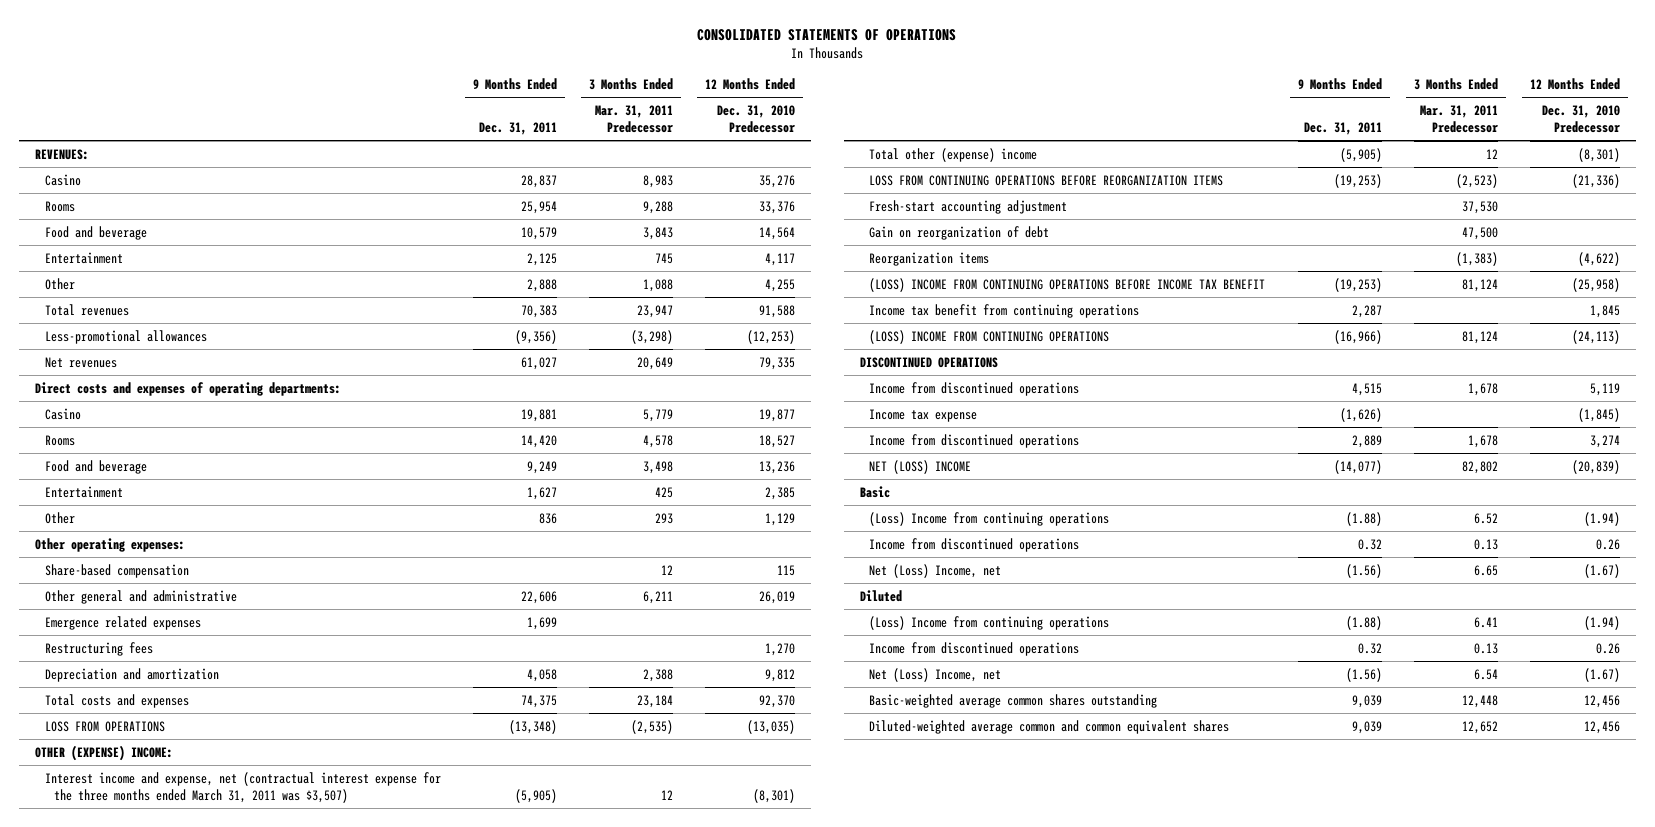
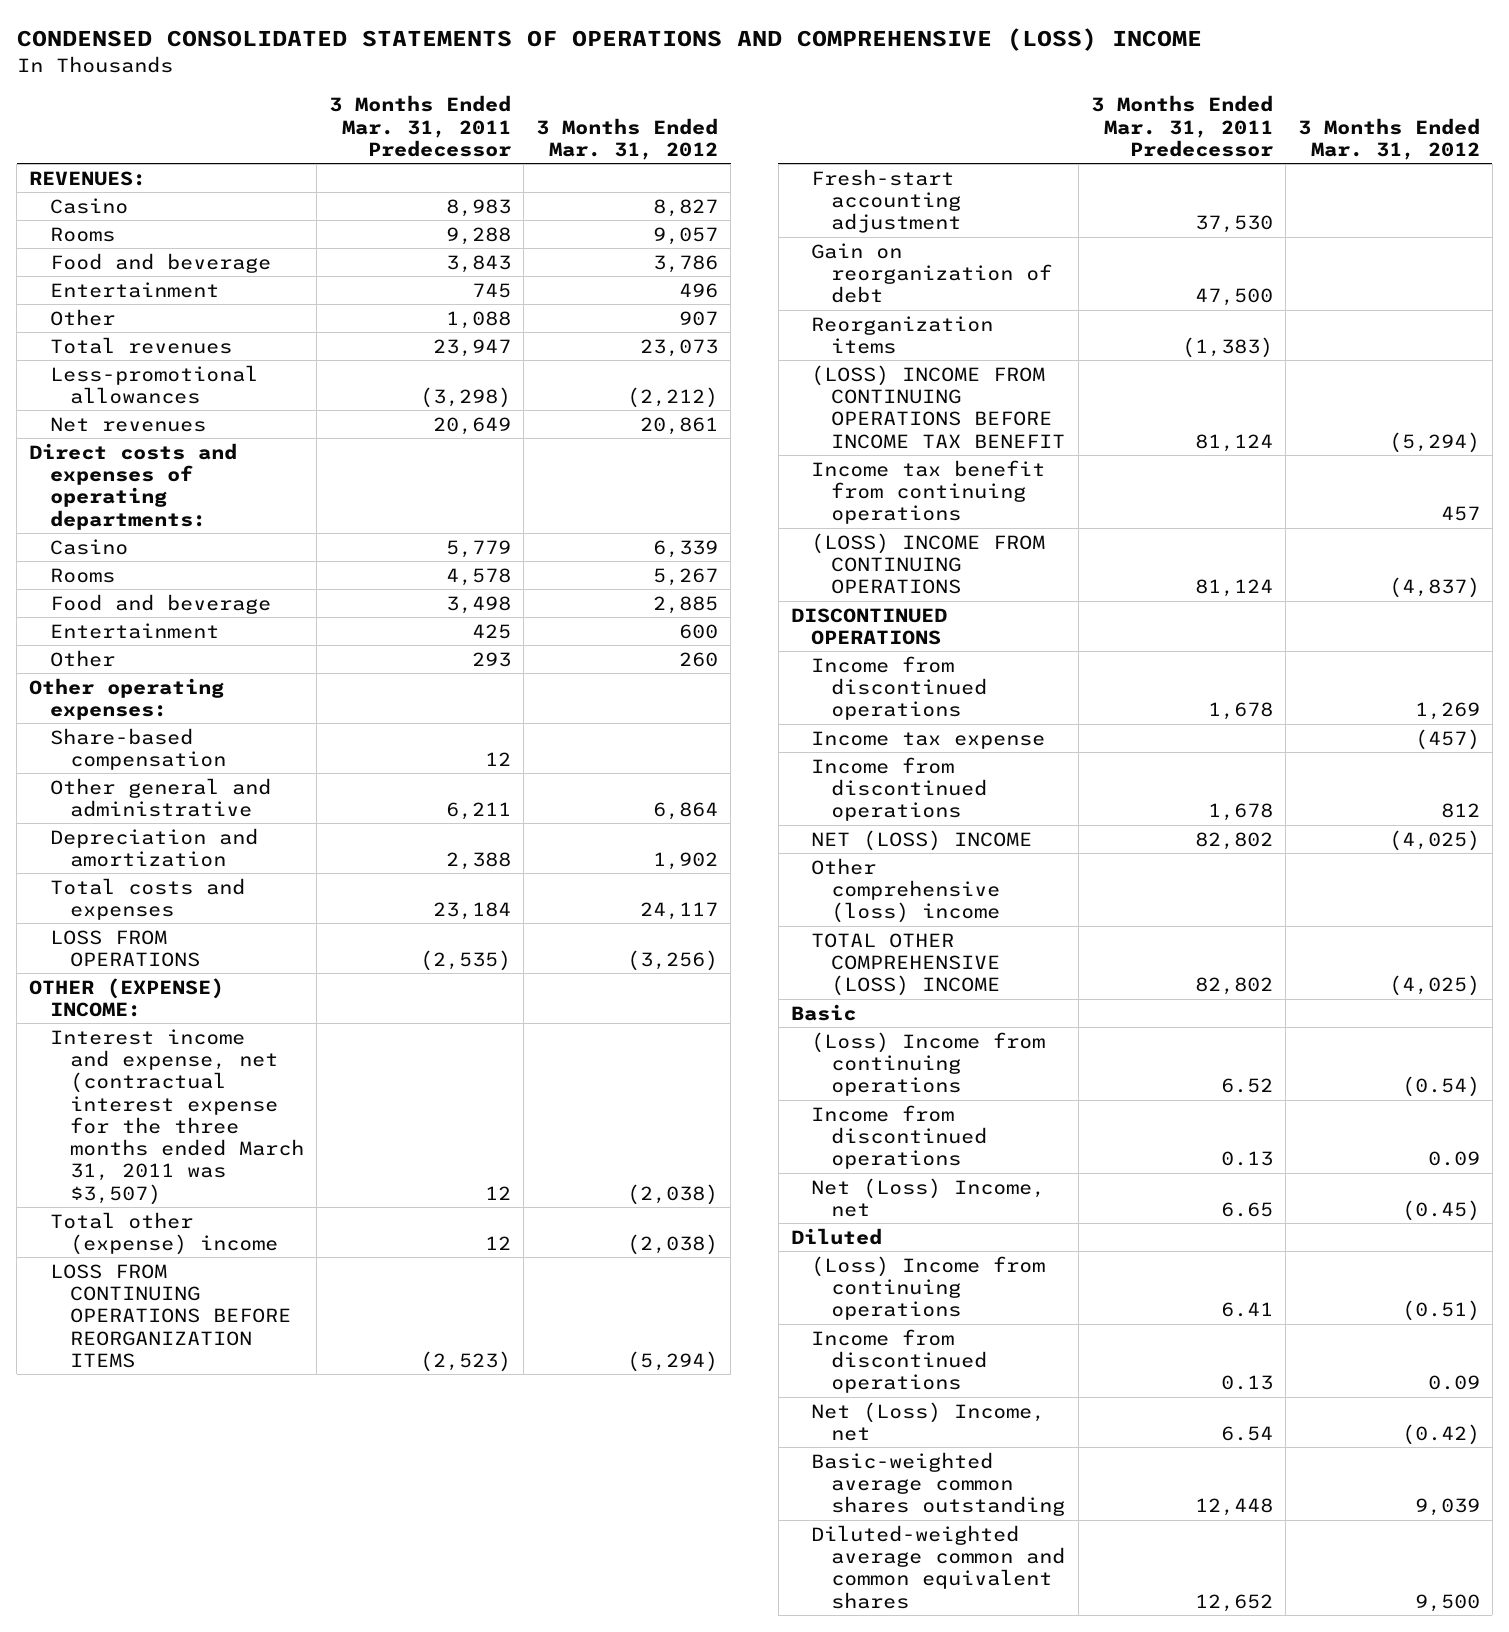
- CONSOLIDATED STATEMENTS OF OPERATIONS
+ CONDENSED CONSOLIDATED STATEMENTS OF OPERATIONS AND COMPREHENSIVE (LOSS) INCOME
- | 9 Months Ended Dec. 31, 2011 | 3 Months Ended Mar. 31, 2011 Predecessor | 12 Months Ended Dec. 31, 2010 Predecessor
+ | 3 Months Ended Mar. 31, 2011 Predecessor | 3 Months Ended Mar. 31, 2012
- Emergence related expenses | 1,699 | |
- Restructuring fees | | | 1,270
+ Other comprehensive (loss) income
+ TOTAL OTHER COMPREHENSIVE (LOSS) INCOME | 82,802 | (4,025)

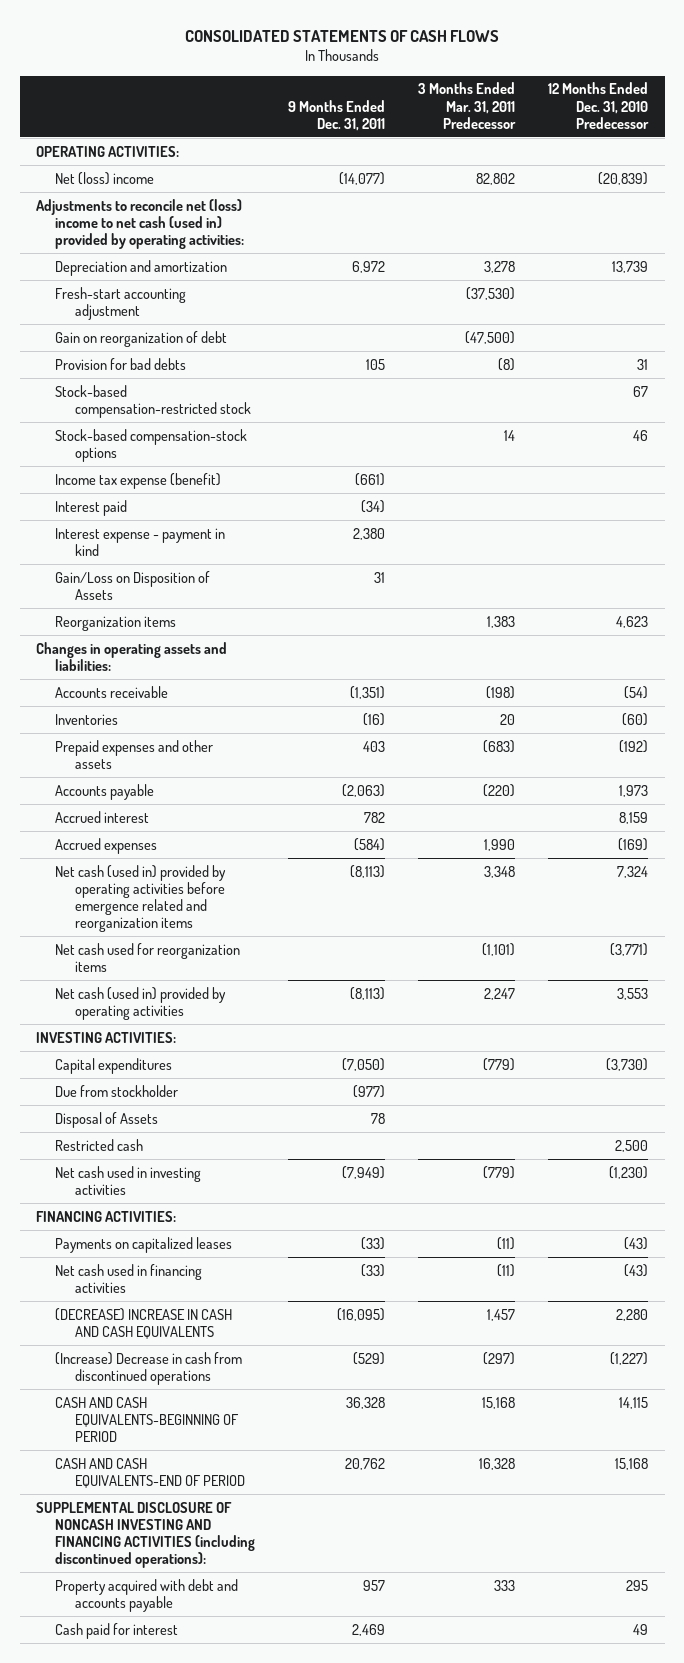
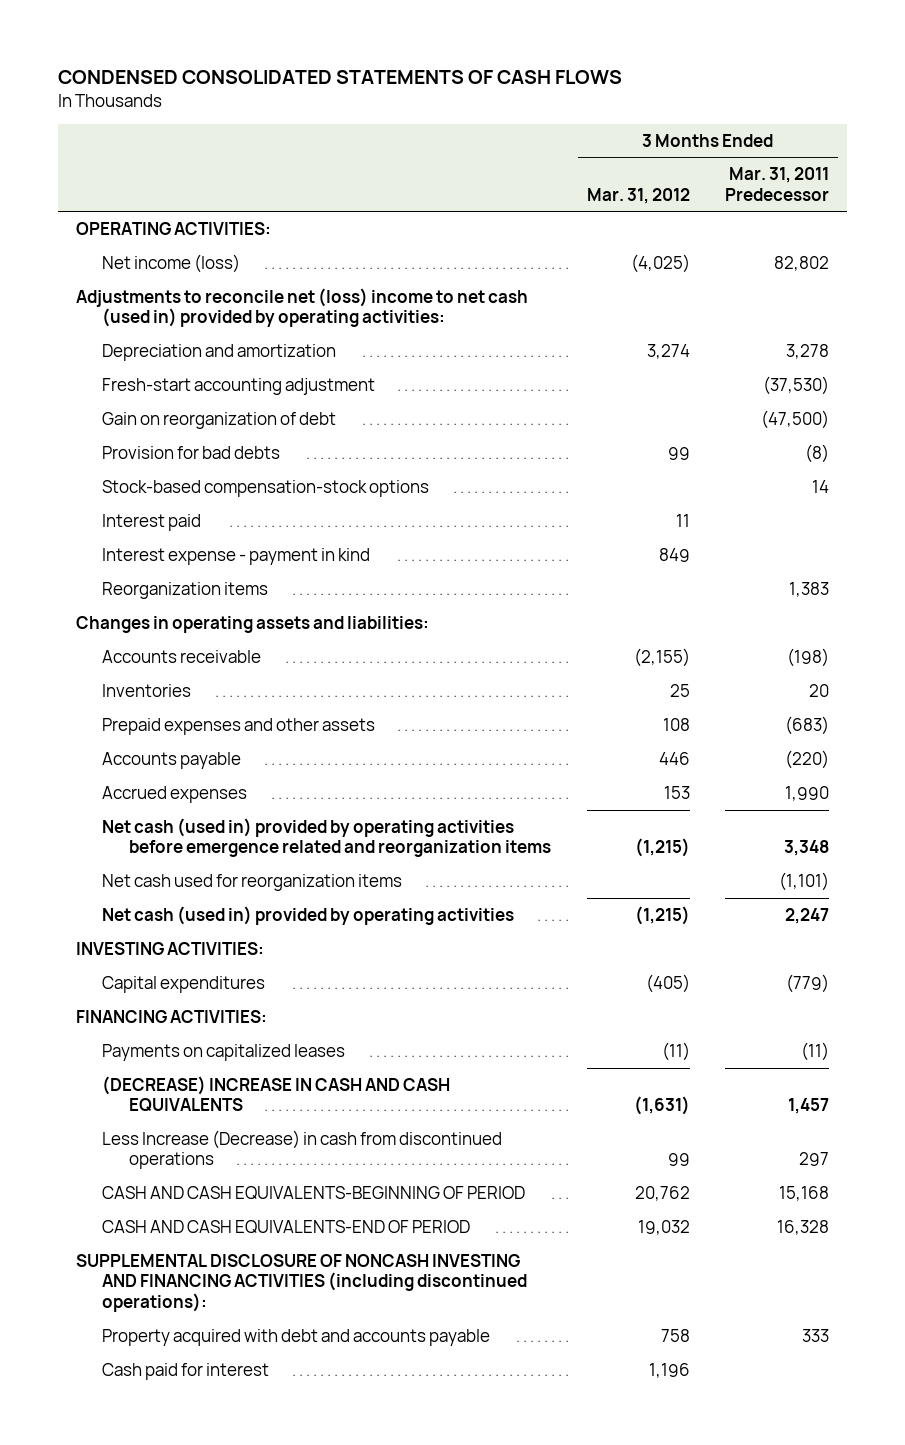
- CONSOLIDATED STATEMENTS OF CASH FLOWS
+ CONDENSED CONSOLIDATED STATEMENTS OF CASH FLOWS
- | 9 Months Ended Dec. 31, 2011 | 3 Months Ended Mar. 31, 2011 Predecessor | 12 Months Ended Dec. 31, 2010 Predecessor
+ | 3 Months Ended Mar. 31, 2012 | 3 Months Ended Mar. 31, 2011 Predecessor
- Net (loss) income | (14,077) | 82,802 | (20,839)
+ Net income (loss) | (4,025) | 82,802
- Stock-based compensation-restricted stock | | | 67
- Income tax expense (benefit) | (661) | |
- Gain/Loss on Disposition of Assets | 31 | |
- Accrued interest | 782 | | 8,159
- Due from stockholder | (977) | |
- Disposal of Assets | 78 | |
- Restricted cash | | | 2,500
- Net cash used in investing activities | (7,949) | (779) | (1,230)
- Net cash used in financing activities | (33) | (11) | (43)
- (Increase) Decrease in cash from discontinued operations | (529) | (297) | (1,227)
+ Less Increase (Decrease) in cash from discontinued operations | 99 | 297

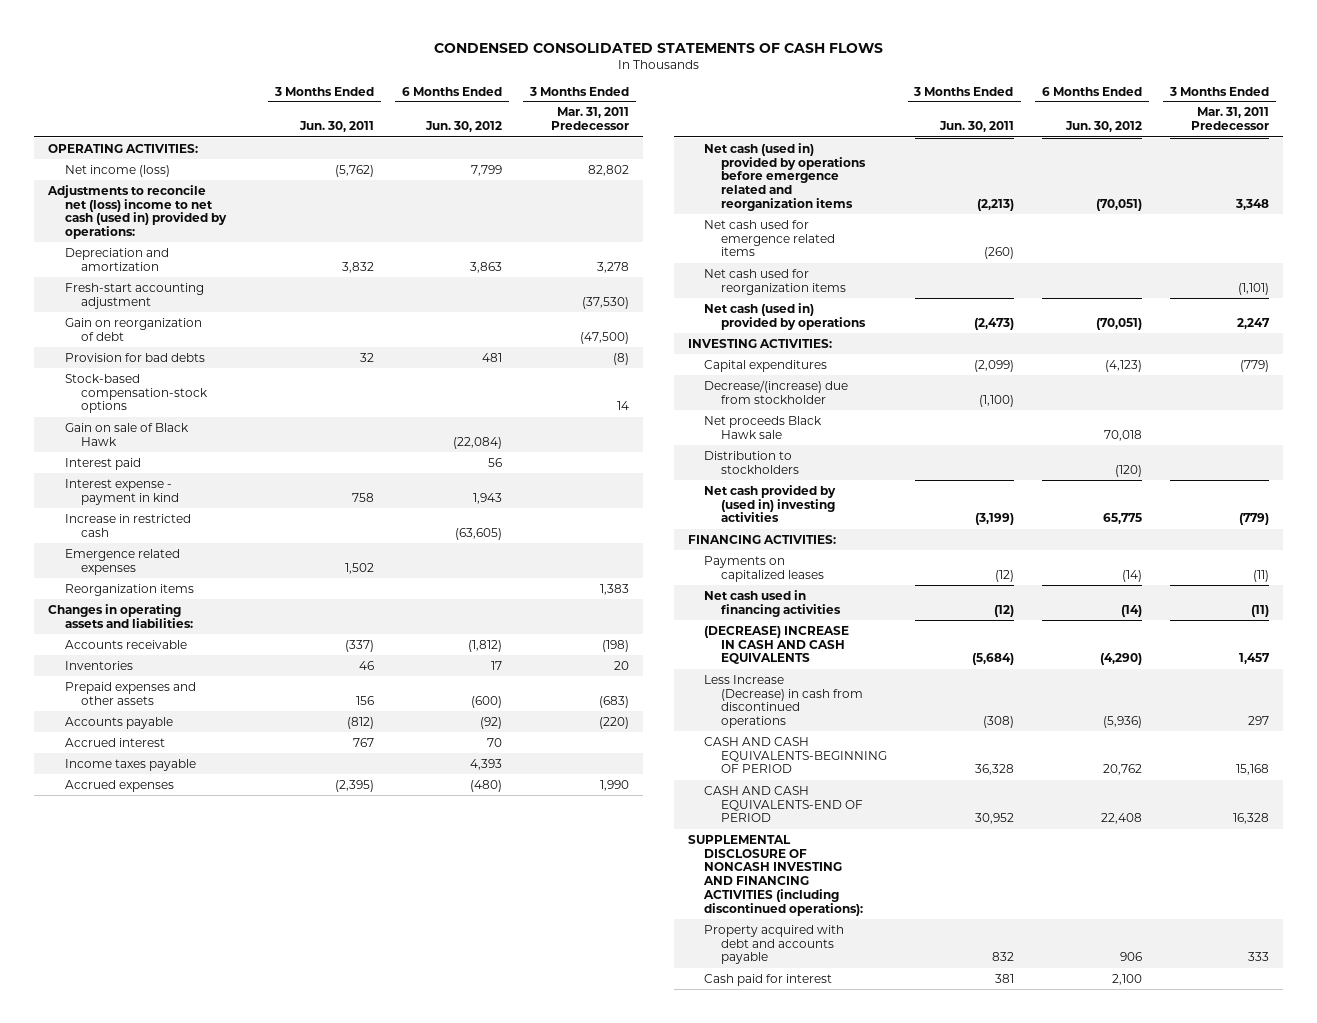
- | 3 Months Ended Mar. 31, 2012 | 3 Months Ended Mar. 31, 2011 Predecessor
+ | 3 Months Ended Jun. 30, 2011 | 6 Months Ended Jun. 30, 2012 | 3 Months Ended Mar. 31, 2011 Predecessor
- Adjustments to reconcile net (loss) income to net cash (used in) provided by operating activities:
+ Adjustments to reconcile net (loss) income to net cash (used in) provided by operations:
+ Gain on sale of Black Hawk | | (22,084) |
+ Increase in restricted cash | | (63,605) |
+ Emergence related expenses | 1,502 | |
+ Accrued interest | 767 | 70 |
+ Income taxes payable | | 4,393 |
- Net cash (used in) provided by operating activities before emergence related and reorganization items | (1,215) | 3,348
+ Net cash (used in) provided by operations before emergence related and reorganization items | (2,213) | (70,051) | 3,348
+ Net cash used for emergence related items | (260) | |
- Net cash (used in) provided by operating activities | (1,215) | 2,247
+ Net cash (used in) provided by operations | (2,473) | (70,051) | 2,247
+ Decrease/(increase) due from stockholder | (1,100) | |
+ Net proceeds Black Hawk sale | | 70,018 |
+ Distribution to stockholders | | (120) |
+ Net cash provided by (used in) investing activities | (3,199) | 65,775 | (779)
+ Net cash used in financing activities | (12) | (14) | (11)

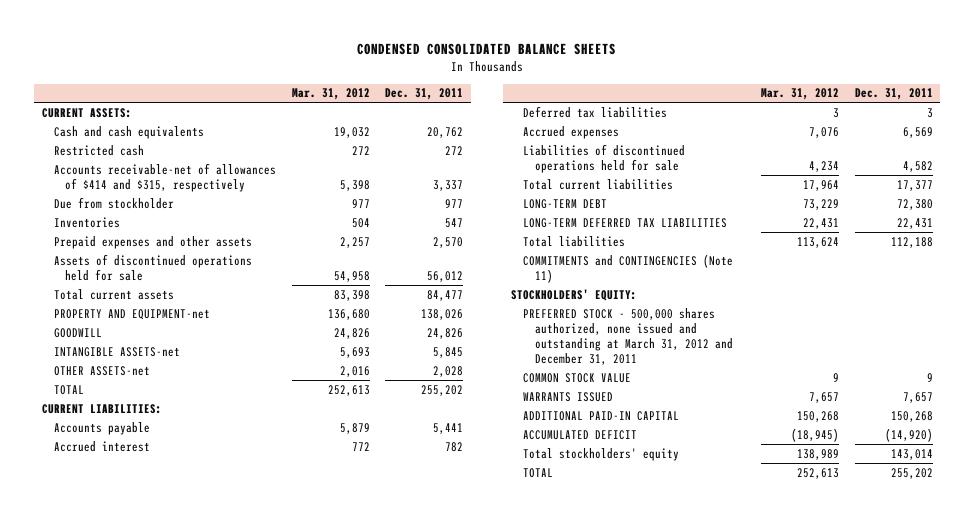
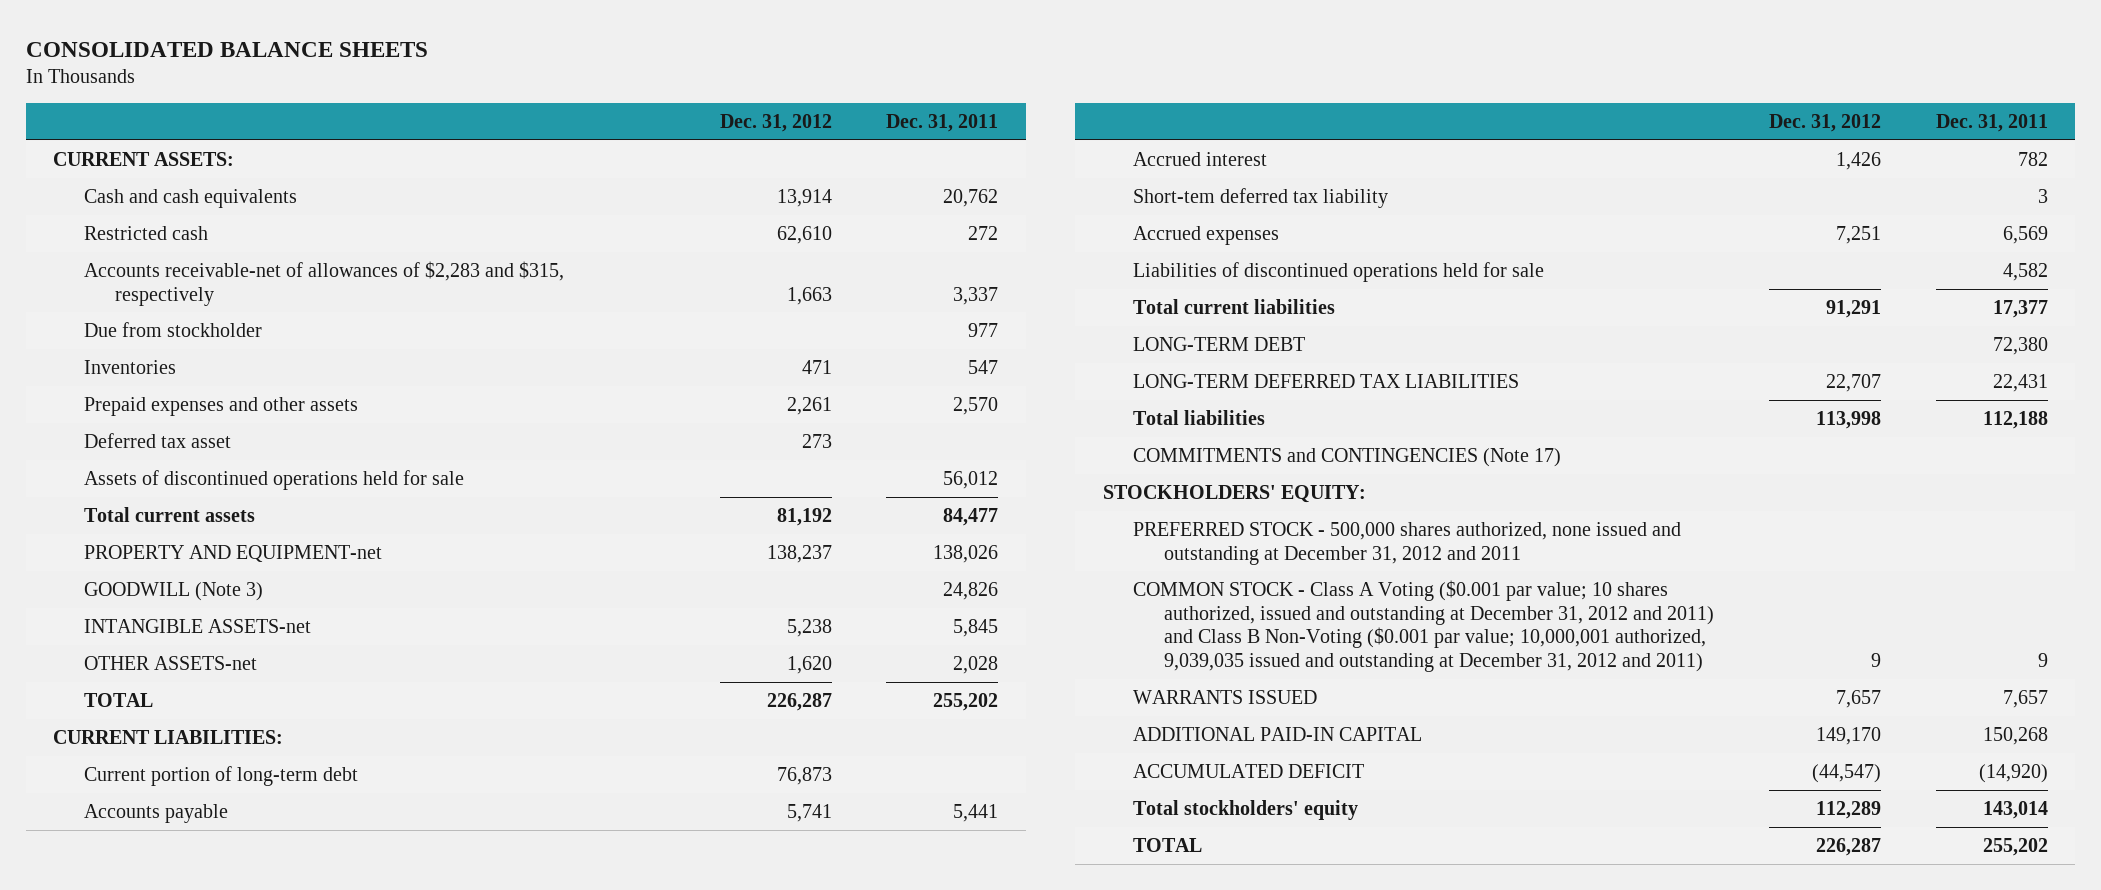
- CONDENSED CONSOLIDATED BALANCE SHEETS
+ CONSOLIDATED BALANCE SHEETS
- | Mar. 31, 2012 | Dec. 31, 2011
+ | Dec. 31, 2012 | Dec. 31, 2011
- Accounts receivable-net of allowances of $414 and $315, respectively | 5,398 | 3,337
+ Accounts receivable-net of allowances of $2,283 and $315, respectively | 1,663 | 3,337
+ Deferred tax asset | 273 |
- GOODWILL | 24,826 | 24,826
+ GOODWILL (Note 3) | | 24,826
+ Current portion of long-term debt | 76,873 |
- Deferred tax liabilities | 3 | 3
+ Short-tem deferred tax liability | | 3
- COMMITMENTS and CONTINGENCIES (Note 11)
+ COMMITMENTS and CONTINGENCIES (Note 17)
- PREFERRED STOCK - 500,000 shares authorized, none issued and outstanding at March 31, 2012 and December 31, 2011
- COMMON STOCK VALUE | 9 | 9
+ PREFERRED STOCK - 500,000 shares authorized, none issued and outstanding at December 31, 2012 and 2011
+ COMMON STOCK - Class A Voting ($0.001 par value; 10 shares authorized, issued and outstanding at December 31, 2012 and 2011) and Class B Non-Voting ($0.001 par value; 10,000,001 authorized, 9,039,035 issued and outstanding at December 31, 2012 and 2011) | 9 | 9

